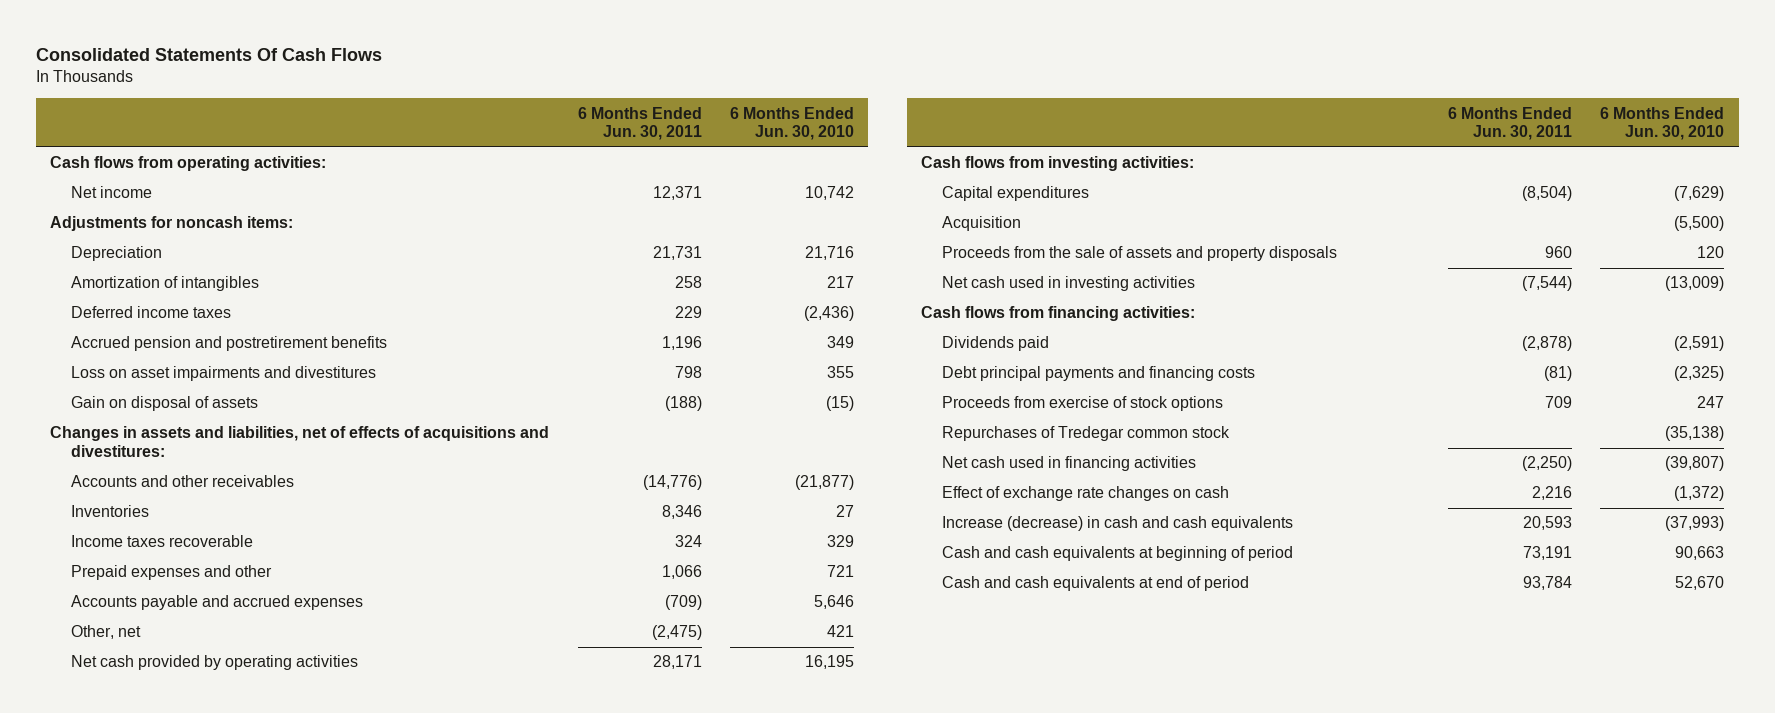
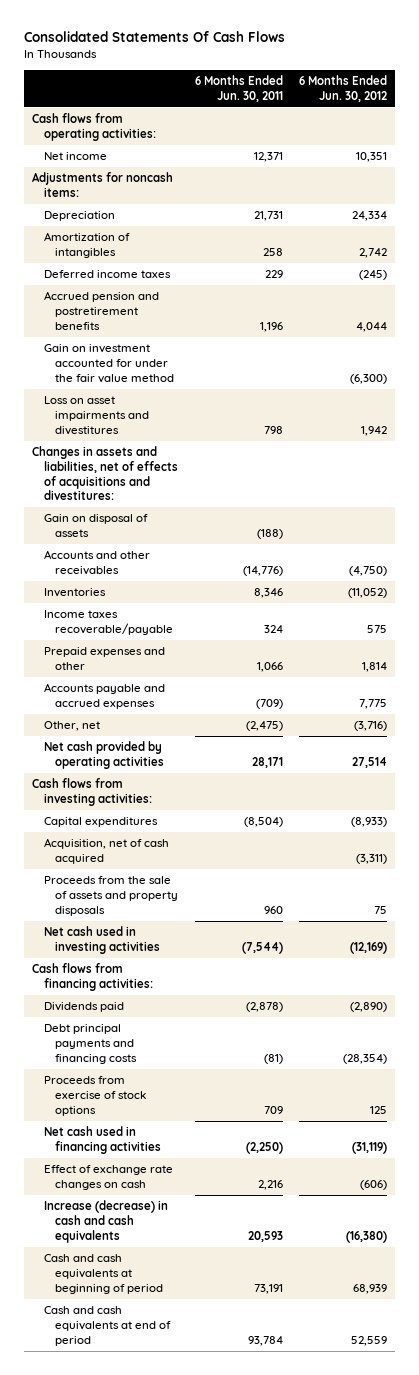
- | 6 Months Ended Jun. 30, 2011 | 6 Months Ended Jun. 30, 2010
+ | 6 Months Ended Jun. 30, 2011 | 6 Months Ended Jun. 30, 2012
+ Gain on investment accounted for under the fair value method | | (6,300)
moved down: Gain on disposal of assets | (188) |
- Income taxes recoverable | 324 | 329
+ Income taxes recoverable/payable | 324 | 575
- Acquisition | | (5,500)
+ Acquisition, net of cash acquired | | (3,311)
- Repurchases of Tredegar common stock | | (35,138)

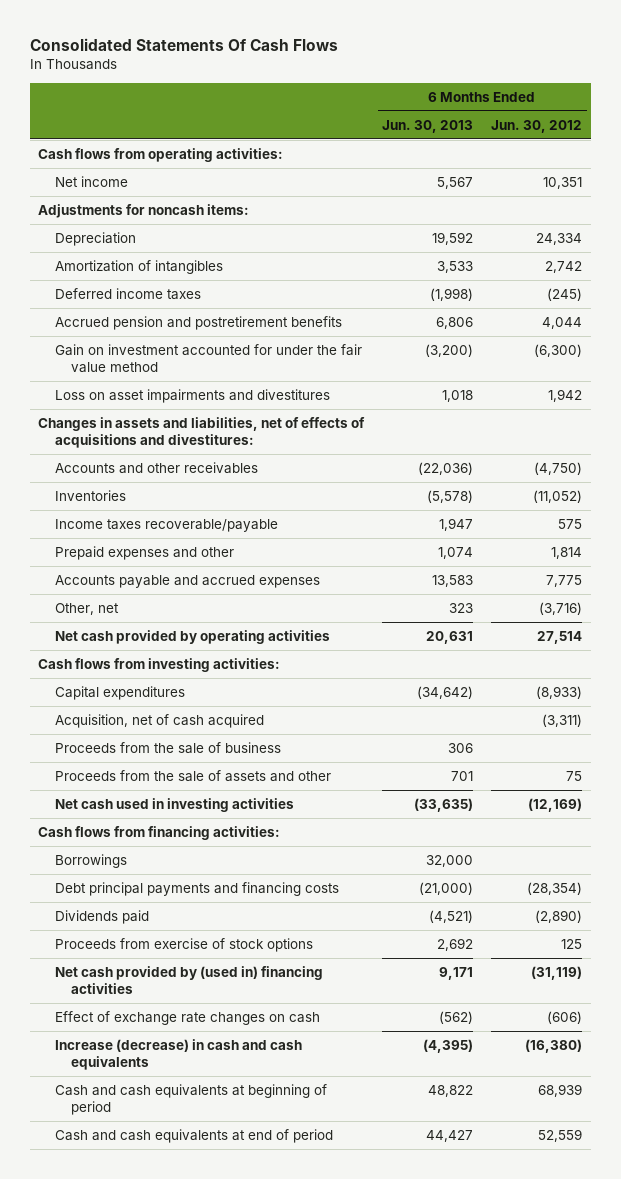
- | 6 Months Ended Jun. 30, 2011 | 6 Months Ended Jun. 30, 2012
+ | 6 Months Ended Jun. 30, 2013 | 6 Months Ended Jun. 30, 2012
- Gain on disposal of assets | (188) |
- Proceeds from the sale of assets and property disposals | 960 | 75
+ Proceeds from the sale of business | 306 |
+ Proceeds from the sale of assets and other | 701 | 75
+ Borrowings | 32,000 |
moved down: Dividends paid | (4,521) | (2,890)
- Net cash used in financing activities | (2,250) | (31,119)
+ Net cash provided by (used in) financing activities | 9,171 | (31,119)

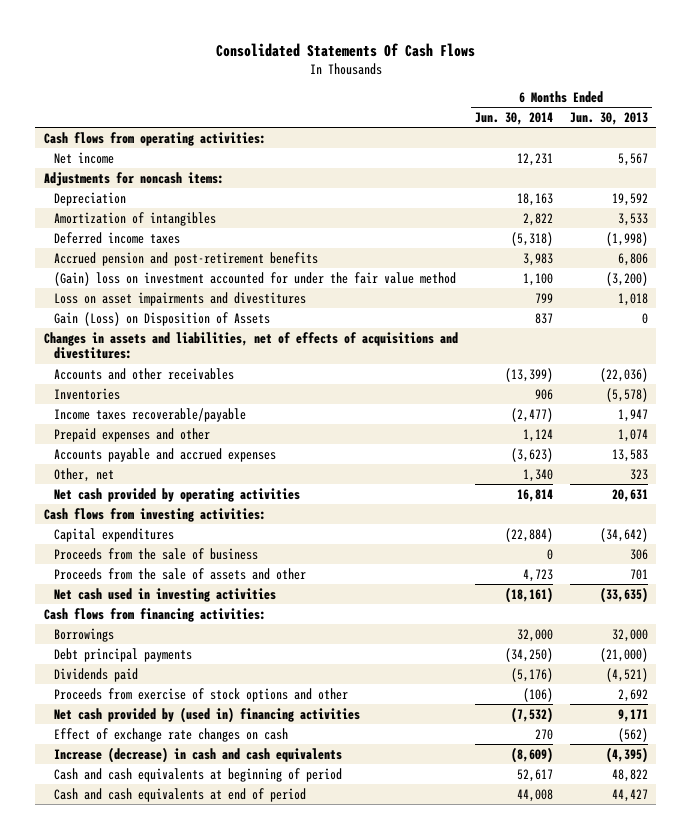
- | 6 Months Ended Jun. 30, 2013 | 6 Months Ended Jun. 30, 2012
+ | 6 Months Ended Jun. 30, 2014 | 6 Months Ended Jun. 30, 2013
- Accrued pension and postretirement benefits | 6,806 | 4,044
- Gain on investment accounted for under the fair value method | (3,200) | (6,300)
+ Accrued pension and post-retirement benefits | 3,983 | 6,806
+ (Gain) loss on investment accounted for under the fair value method | 1,100 | (3,200)
+ Gain (Loss) on Disposition of Assets | 837 | 0
- Acquisition, net of cash acquired | | (3,311)
- Debt principal payments and financing costs | (21,000) | (28,354)
+ Debt principal payments | (34,250) | (21,000)
- Proceeds from exercise of stock options | 2,692 | 125
+ Proceeds from exercise of stock options and other | (106) | 2,692

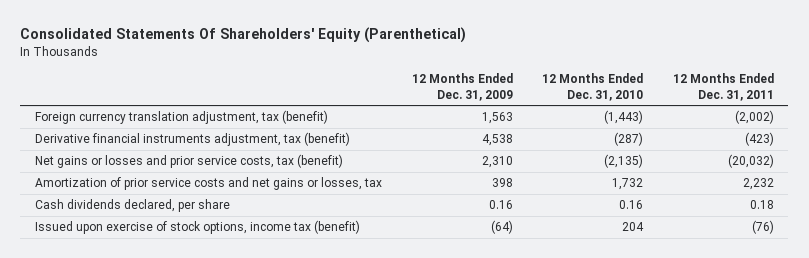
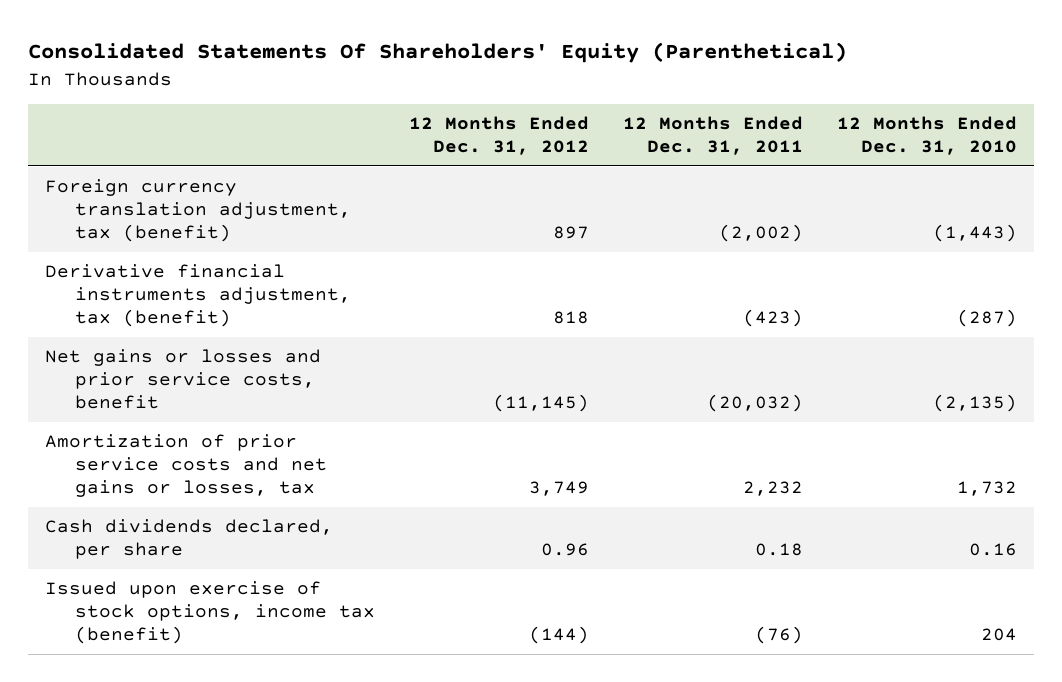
- | 12 Months Ended Dec. 31, 2009 | 12 Months Ended Dec. 31, 2010 | 12 Months Ended Dec. 31, 2011
+ | 12 Months Ended Dec. 31, 2012 | 12 Months Ended Dec. 31, 2011 | 12 Months Ended Dec. 31, 2010
- Net gains or losses and prior service costs, tax (benefit) | 2,310 | (2,135) | (20,032)
+ Net gains or losses and prior service costs, benefit | (11,145) | (20,032) | (2,135)

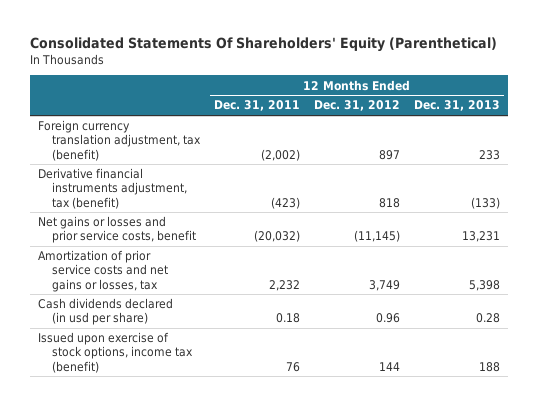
- | 12 Months Ended Dec. 31, 2012 | 12 Months Ended Dec. 31, 2011 | 12 Months Ended Dec. 31, 2010
+ | 12 Months Ended Dec. 31, 2011 | 12 Months Ended Dec. 31, 2012 | 12 Months Ended Dec. 31, 2013
- Cash dividends declared, per share | 0.96 | 0.18 | 0.16
- Issued upon exercise of stock options, income tax (benefit) | (144) | (76) | 204
+ Cash dividends declared (in usd per share) | 0.18 | 0.96 | 0.28
+ Issued upon exercise of stock options, income tax (benefit) | 76 | 144 | 188

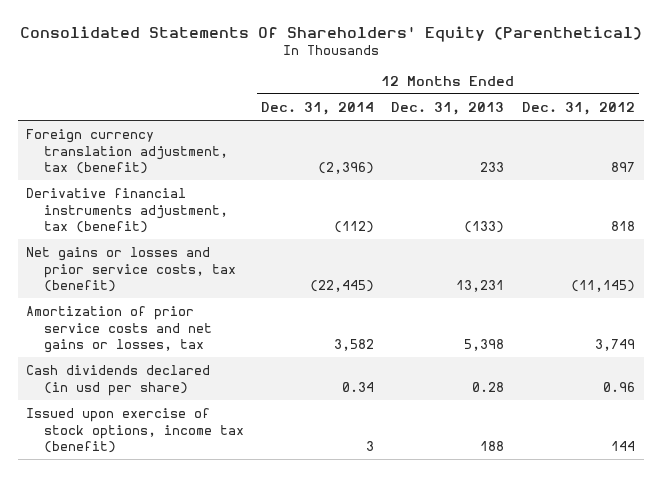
- | 12 Months Ended Dec. 31, 2011 | 12 Months Ended Dec. 31, 2012 | 12 Months Ended Dec. 31, 2013
+ | 12 Months Ended Dec. 31, 2014 | 12 Months Ended Dec. 31, 2013 | 12 Months Ended Dec. 31, 2012
- Net gains or losses and prior service costs, benefit | (20,032) | (11,145) | 13,231
+ Net gains or losses and prior service costs, tax (benefit) | (22,445) | 13,231 | (11,145)

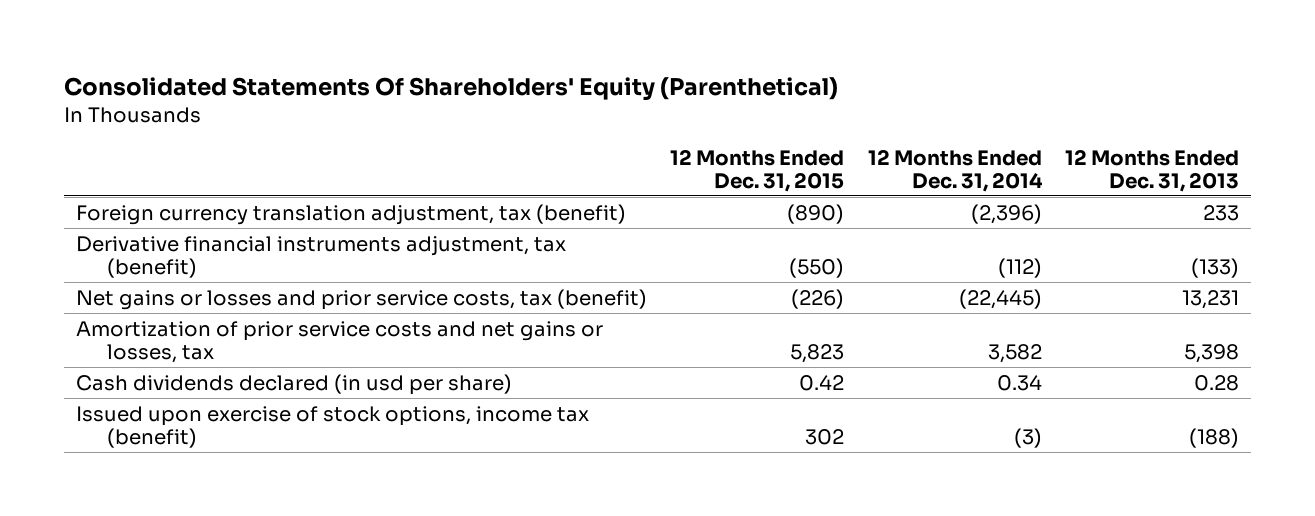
- | 12 Months Ended Dec. 31, 2014 | 12 Months Ended Dec. 31, 2013 | 12 Months Ended Dec. 31, 2012
+ | 12 Months Ended Dec. 31, 2015 | 12 Months Ended Dec. 31, 2014 | 12 Months Ended Dec. 31, 2013
- Issued upon exercise of stock options, income tax (benefit) | 3 | 188 | 144
+ Issued upon exercise of stock options, income tax (benefit) | 302 | (3) | (188)

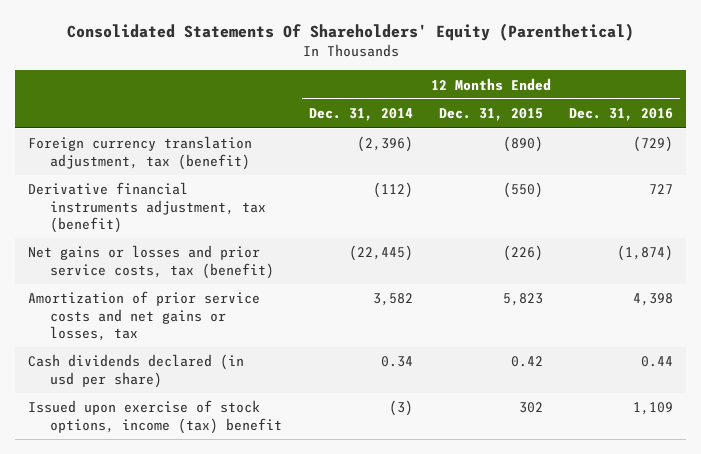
- | 12 Months Ended Dec. 31, 2015 | 12 Months Ended Dec. 31, 2014 | 12 Months Ended Dec. 31, 2013
+ | 12 Months Ended Dec. 31, 2014 | 12 Months Ended Dec. 31, 2015 | 12 Months Ended Dec. 31, 2016
- Issued upon exercise of stock options, income tax (benefit) | 302 | (3) | (188)
+ Issued upon exercise of stock options, income (tax) benefit | (3) | 302 | 1,109

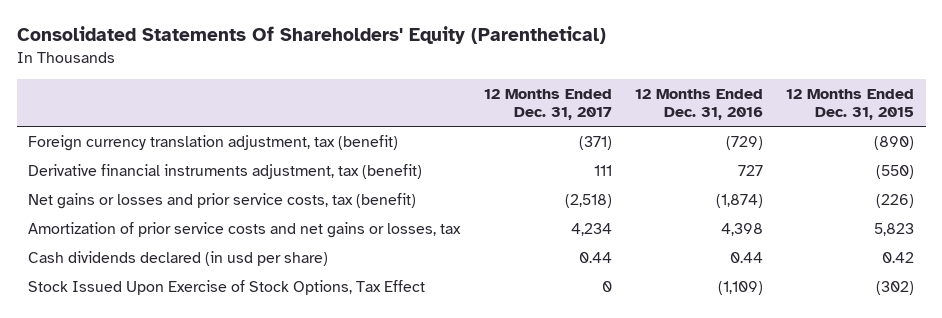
- | 12 Months Ended Dec. 31, 2014 | 12 Months Ended Dec. 31, 2015 | 12 Months Ended Dec. 31, 2016
+ | 12 Months Ended Dec. 31, 2017 | 12 Months Ended Dec. 31, 2016 | 12 Months Ended Dec. 31, 2015
- Issued upon exercise of stock options, income (tax) benefit | (3) | 302 | 1,109
+ Stock Issued Upon Exercise of Stock Options, Tax Effect | 0 | (1,109) | (302)

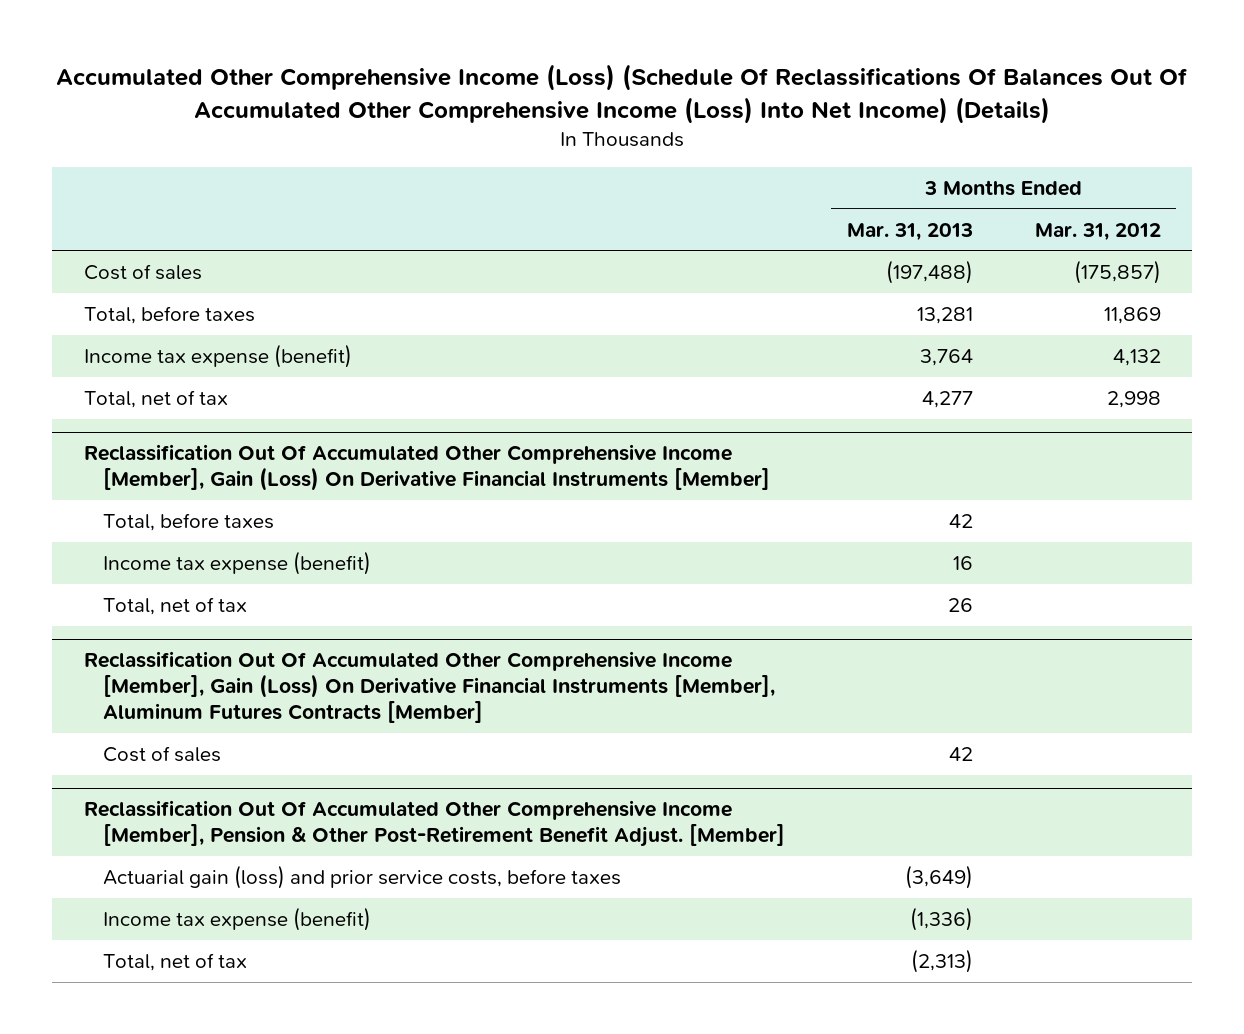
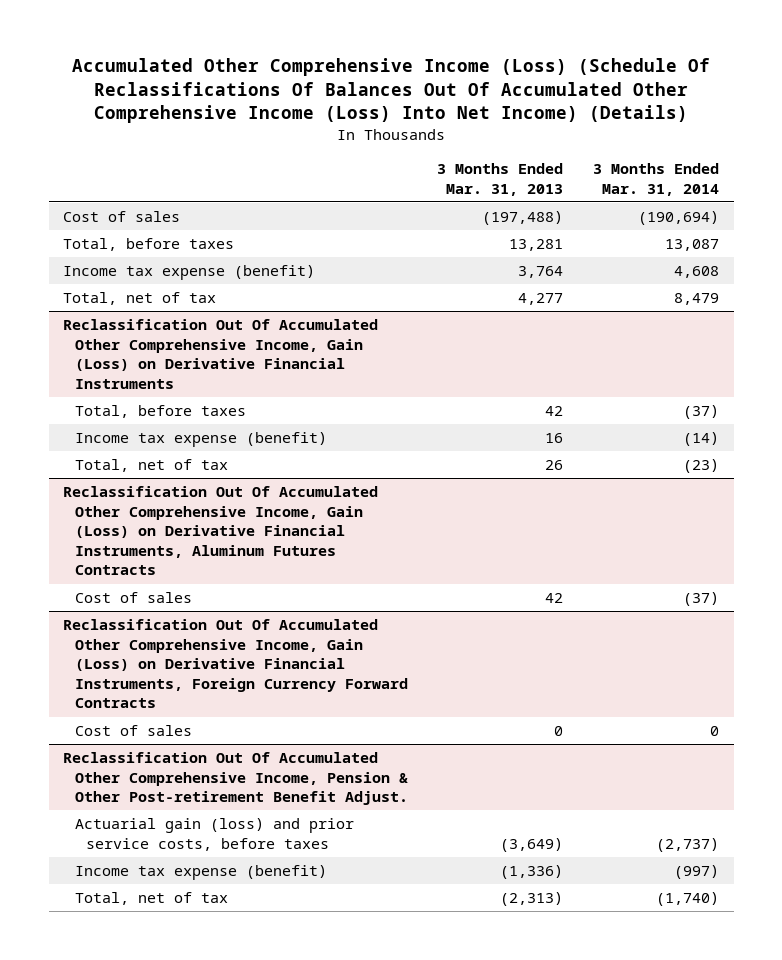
- | 3 Months Ended Mar. 31, 2013 | 3 Months Ended Mar. 31, 2012
+ | 3 Months Ended Mar. 31, 2013 | 3 Months Ended Mar. 31, 2014
- Reclassification Out Of Accumulated Other Comprehensive Income [Member], Gain (Loss) On Derivative Financial Instruments [Member]
+ Reclassification Out Of Accumulated Other Comprehensive Income, Gain (Loss) on Derivative Financial Instruments
- Reclassification Out Of Accumulated Other Comprehensive Income [Member], Gain (Loss) On Derivative Financial Instruments [Member], Aluminum Futures Contracts [Member]
+ Reclassification Out Of Accumulated Other Comprehensive Income, Gain (Loss) on Derivative Financial Instruments, Aluminum Futures Contracts
- Reclassification Out Of Accumulated Other Comprehensive Income [Member], Pension & Other Post-Retirement Benefit Adjust. [Member]
+ Reclassification Out Of Accumulated Other Comprehensive Income, Gain (Loss) on Derivative Financial Instruments, Foreign Currency Forward Contracts
+ Cost of sales | 0 | 0
+ Reclassification Out Of Accumulated Other Comprehensive Income, Pension & Other Post-retirement Benefit Adjust.

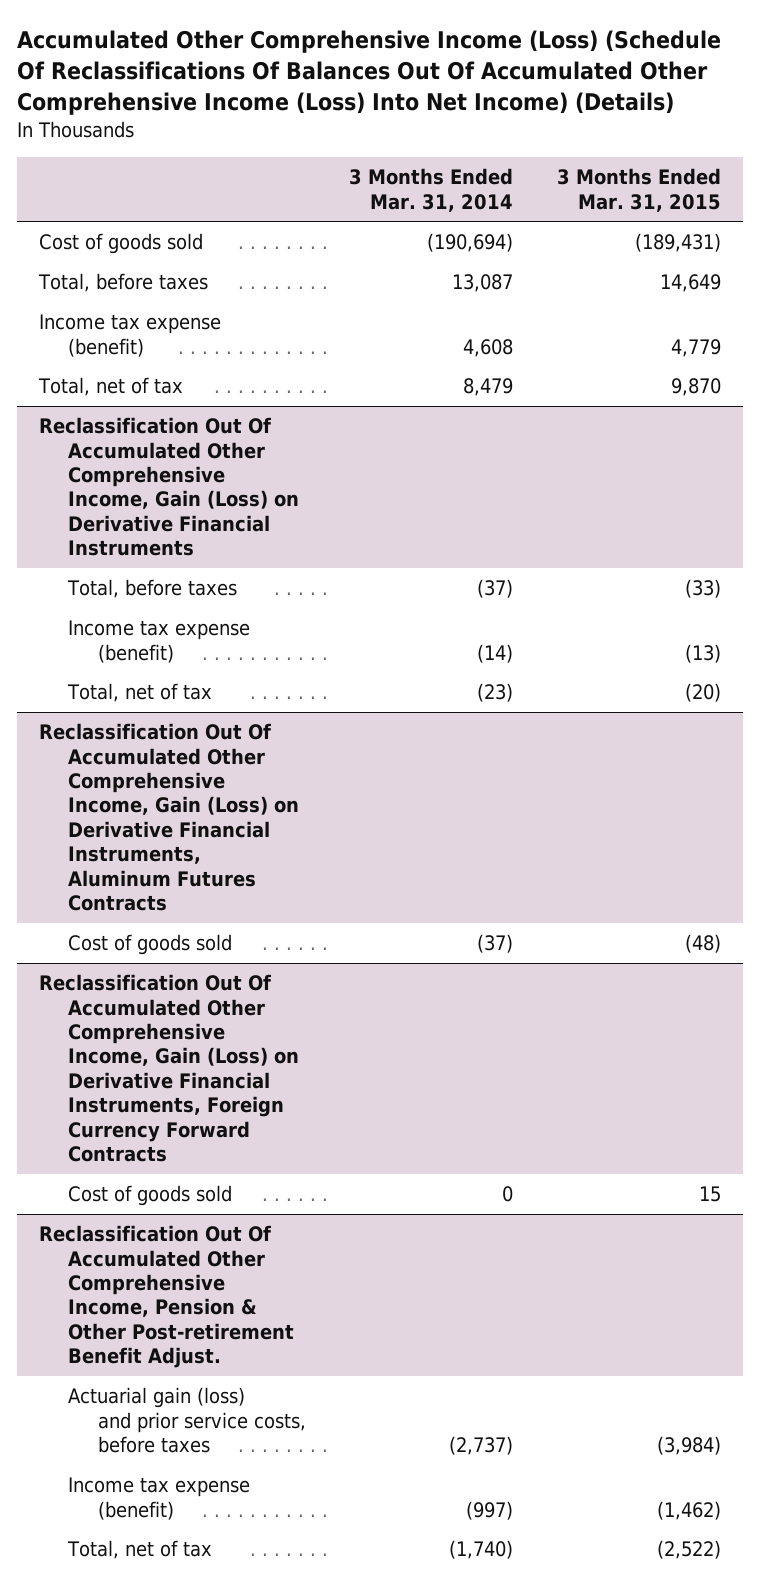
- | 3 Months Ended Mar. 31, 2013 | 3 Months Ended Mar. 31, 2014
+ | 3 Months Ended Mar. 31, 2014 | 3 Months Ended Mar. 31, 2015
- Cost of sales | (197,488) | (190,694)
+ Cost of goods sold | (190,694) | (189,431)
@ Reclassification Out Of Accumulated Other Comprehensive Income, Gain (Loss) on Derivative Financial Instruments, Aluminum Futures Contracts
- Cost of sales | 42 | (37)
+ Cost of goods sold | (37) | (48)
@ Reclassification Out Of Accumulated Other Comprehensive Income, Gain (Loss) on Derivative Financial Instruments, Foreign Currency Forward Contracts
- Cost of sales | 0 | 0
+ Cost of goods sold | 0 | 15

